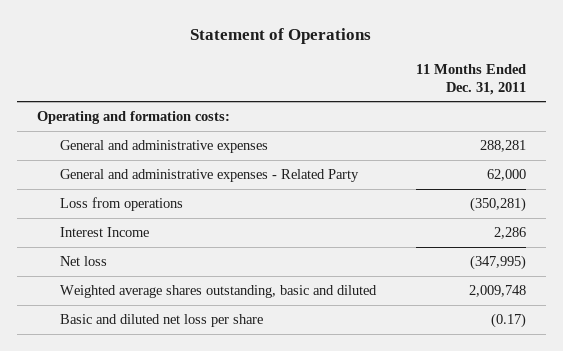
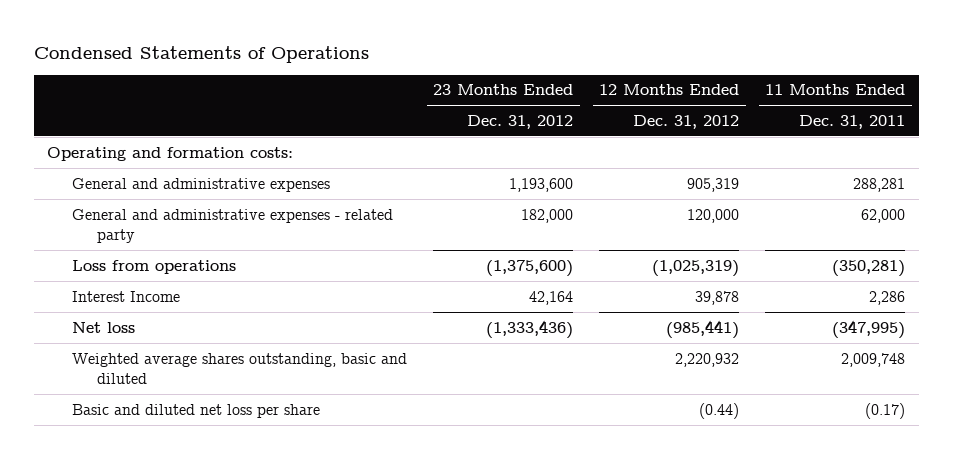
- Statement of Operations
+ Condensed Statements of Operations
- | 11 Months Ended Dec. 31, 2011
+ | 23 Months Ended Dec. 31, 2012 | 12 Months Ended Dec. 31, 2012 | 11 Months Ended Dec. 31, 2011
- General and administrative expenses - Related Party | 62,000
+ General and administrative expenses - related party | 182,000 | 120,000 | 62,000

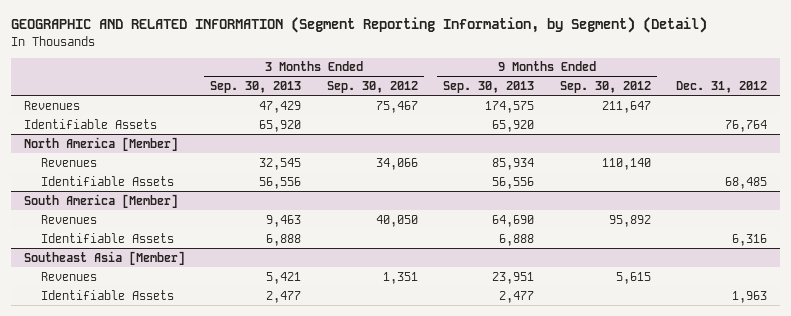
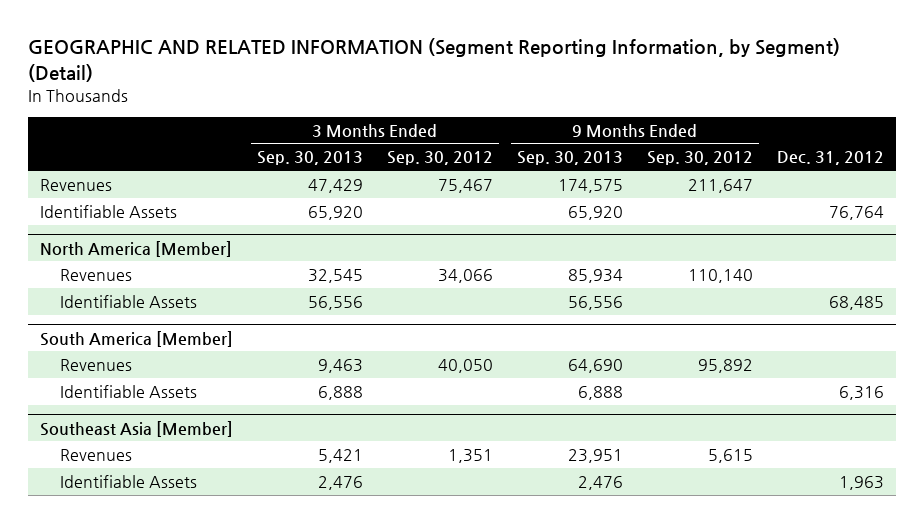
@ Southeast Asia [Member]
- Identifiable Assets | 2,477 | | 2,477 | | 1,963
+ Identifiable Assets | 2,476 | | 2,476 | | 1,963

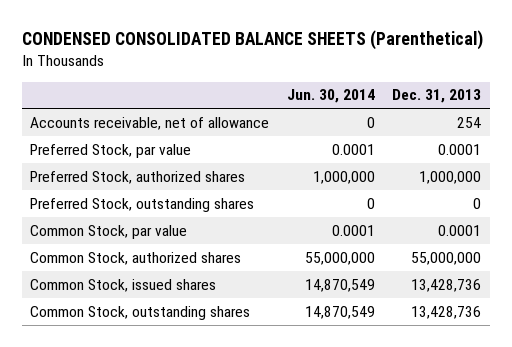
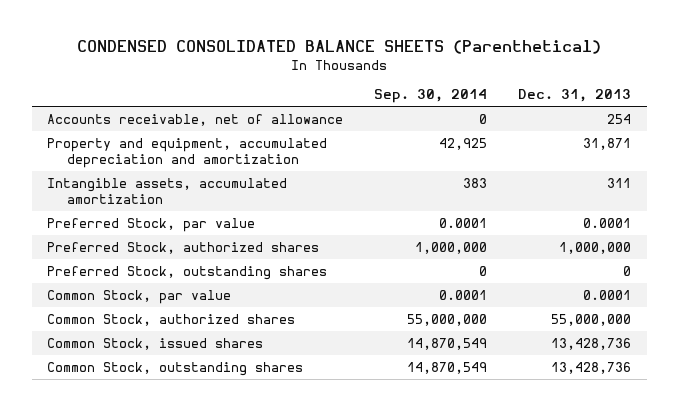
- | Jun. 30, 2014 | Dec. 31, 2013
+ | Sep. 30, 2014 | Dec. 31, 2013
+ Property and equipment, accumulated depreciation and amortization | 42,925 | 31,871
+ Intangible assets, accumulated amortization | 383 | 311

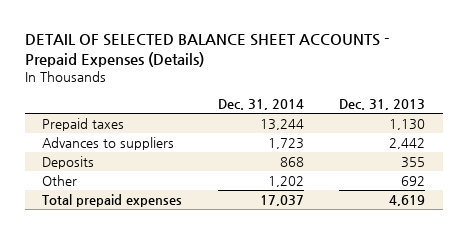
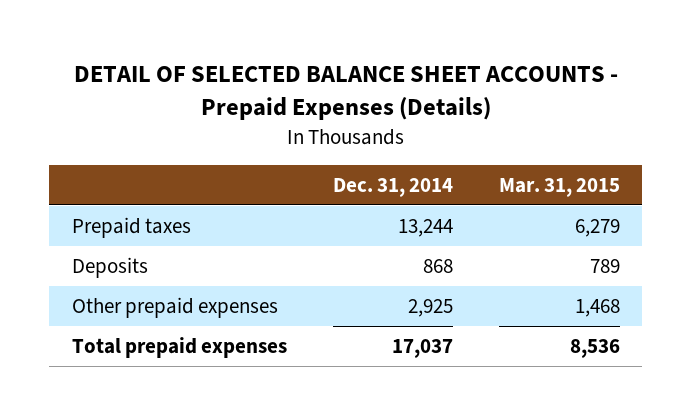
- | Dec. 31, 2014 | Dec. 31, 2013
+ | Dec. 31, 2014 | Mar. 31, 2015
- Advances to suppliers | 1,723 | 2,442
- Other | 1,202 | 692
+ Other prepaid expenses | 2,925 | 1,468

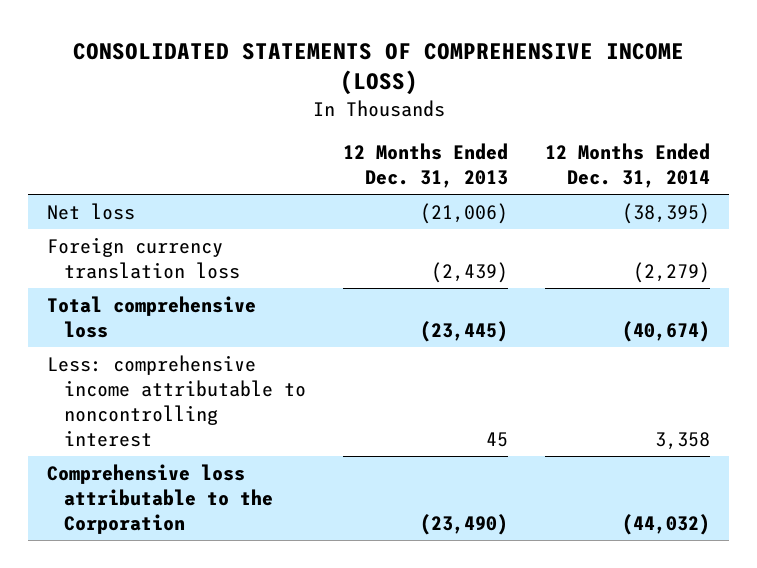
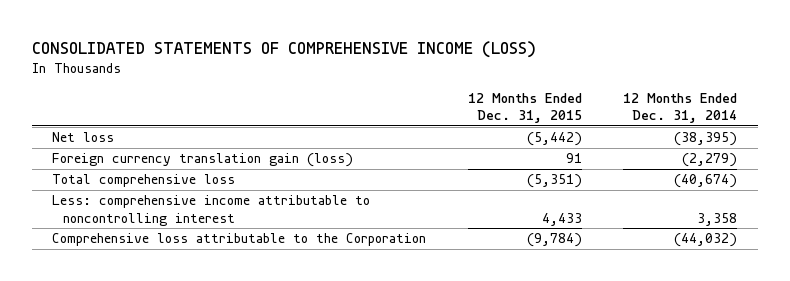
- | 12 Months Ended Dec. 31, 2013 | 12 Months Ended Dec. 31, 2014
+ | 12 Months Ended Dec. 31, 2015 | 12 Months Ended Dec. 31, 2014
- Foreign currency translation loss | (2,439) | (2,279)
+ Foreign currency translation gain (loss) | 91 | (2,279)

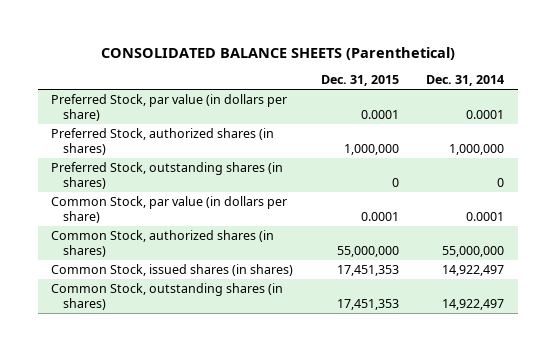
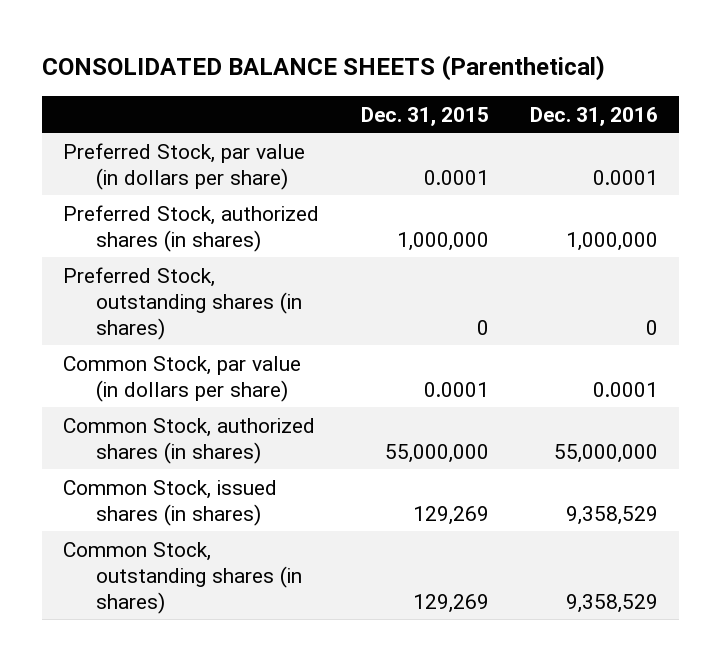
- | Dec. 31, 2015 | Dec. 31, 2014
+ | Dec. 31, 2015 | Dec. 31, 2016
- Common Stock, issued shares (in shares) | 17,451,353 | 14,922,497
- Common Stock, outstanding shares (in shares) | 17,451,353 | 14,922,497
+ Common Stock, issued shares (in shares) | 129,269 | 9,358,529
+ Common Stock, outstanding shares (in shares) | 129,269 | 9,358,529

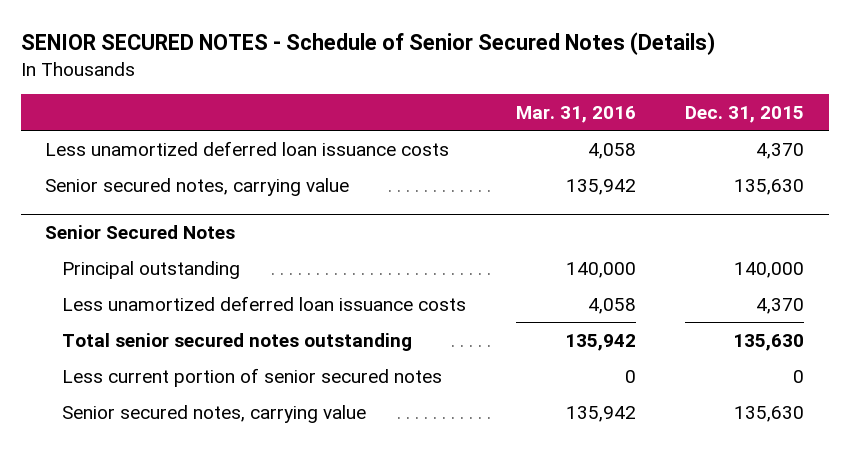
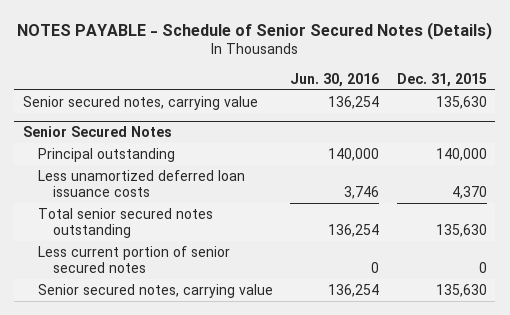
- SENIOR SECURED NOTES - Schedule of Senior Secured Notes (Details)
+ NOTES PAYABLE - Schedule of Senior Secured Notes (Details)
- | Mar. 31, 2016 | Dec. 31, 2015
+ | Jun. 30, 2016 | Dec. 31, 2015
- Less unamortized deferred loan issuance costs | 4,058 | 4,370

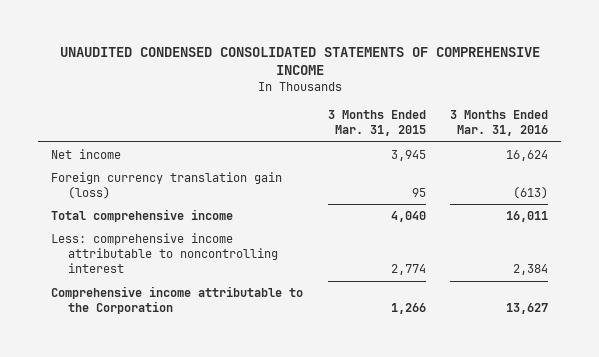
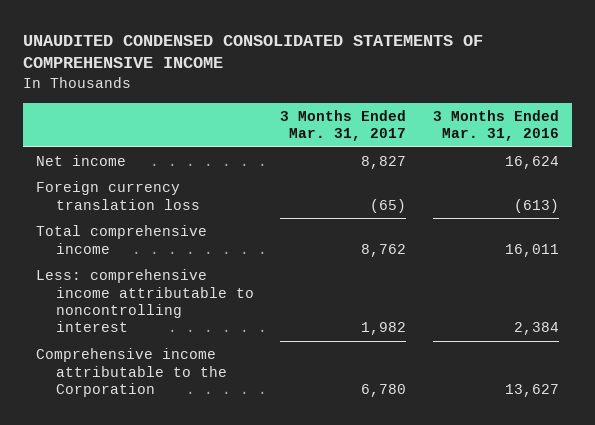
- | 3 Months Ended Mar. 31, 2015 | 3 Months Ended Mar. 31, 2016
+ | 3 Months Ended Mar. 31, 2017 | 3 Months Ended Mar. 31, 2016
- Foreign currency translation gain (loss) | 95 | (613)
+ Foreign currency translation loss | (65) | (613)

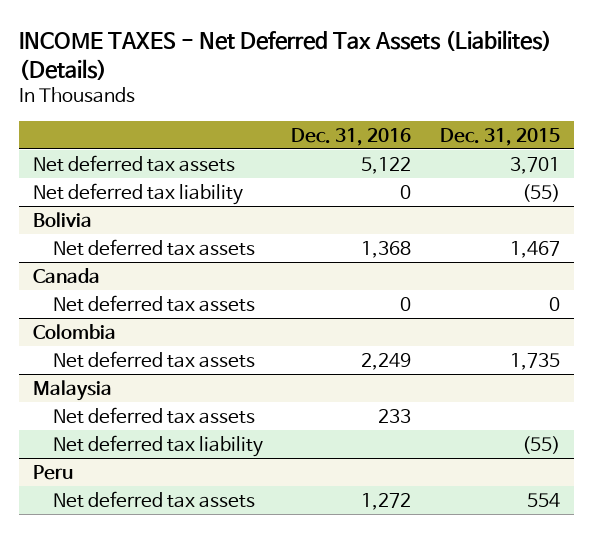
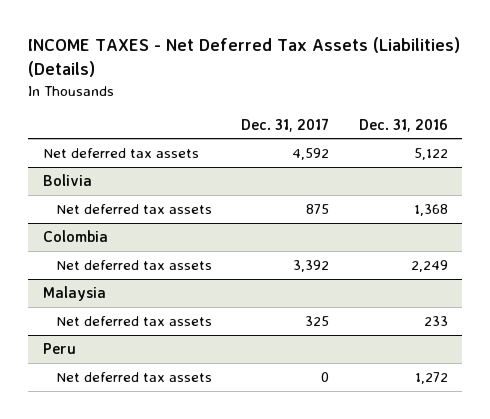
- INCOME TAXES - Net Deferred Tax Assets (Liabilites) (Details)
+ INCOME TAXES - Net Deferred Tax Assets (Liabilities) (Details)
- | Dec. 31, 2016 | Dec. 31, 2015
+ | Dec. 31, 2017 | Dec. 31, 2016
- Net deferred tax liability | 0 | (55)
- Canada
- Net deferred tax assets | 0 | 0
@ Malaysia
- Net deferred tax liability | | (55)

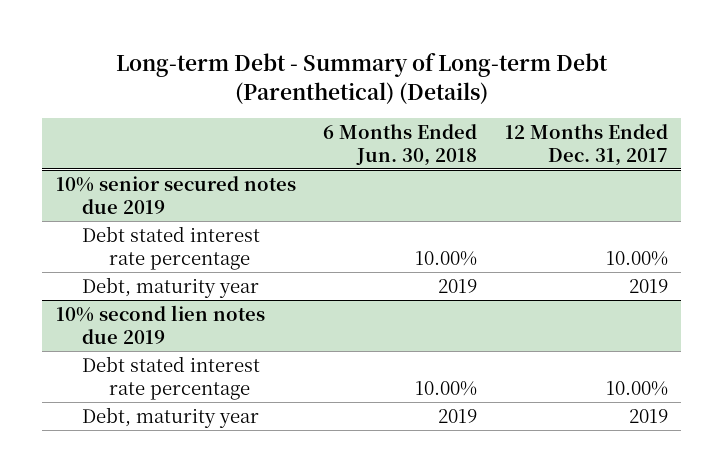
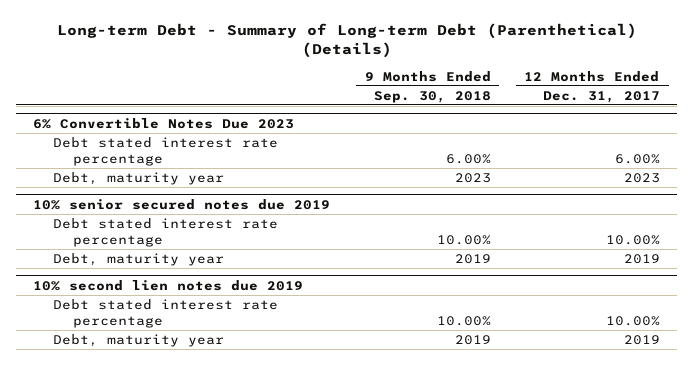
- | 6 Months Ended Jun. 30, 2018 | 12 Months Ended Dec. 31, 2017
+ | 9 Months Ended Sep. 30, 2018 | 12 Months Ended Dec. 31, 2017
+ 6% Convertible Notes Due 2023
+ Debt stated interest rate percentage | 6.00% | 6.00%
+ Debt, maturity year | 2023 | 2023

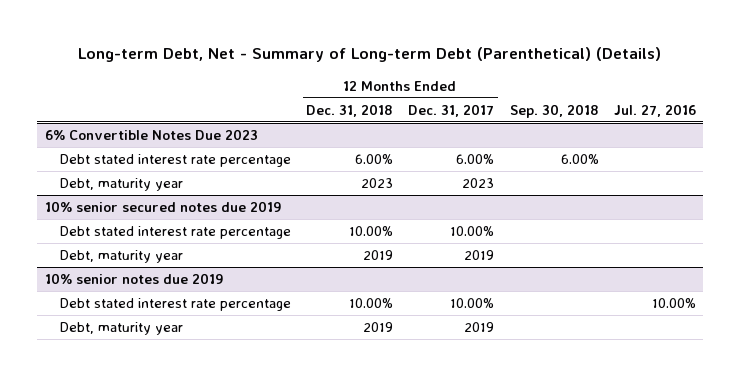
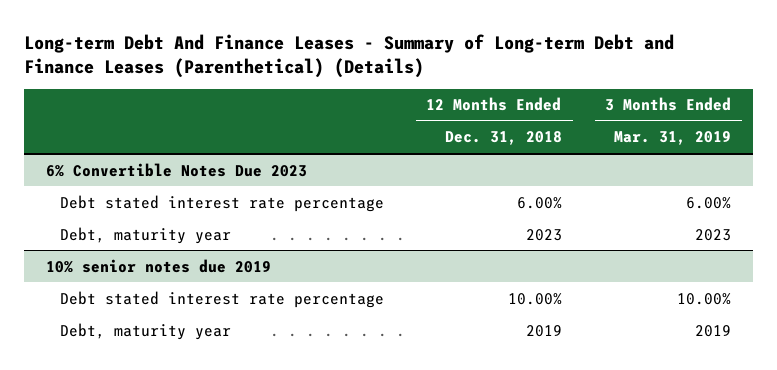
- Long-term Debt, Net - Summary of Long-term Debt (Parenthetical) (Details)
+ Long-term Debt And Finance Leases - Summary of Long-term Debt and Finance Leases (Parenthetical) (Details)
- | 12 Months Ended Dec. 31, 2018 | 12 Months Ended Dec. 31, 2017 | Sep. 30, 2018 | Jul. 27, 2016
+ | 12 Months Ended Dec. 31, 2018 | 3 Months Ended Mar. 31, 2019
- 10% senior secured notes due 2019
- Debt stated interest rate percentage | 10.00% | 10.00% | |
- Debt, maturity year | 2019 | 2019 | |

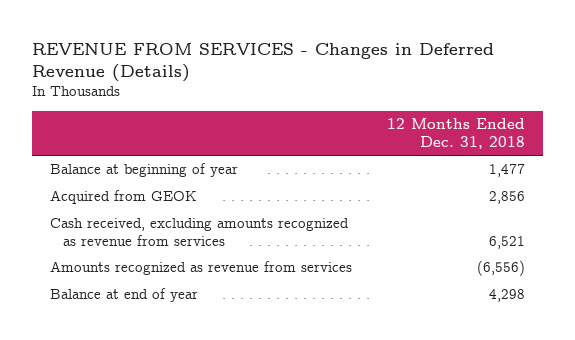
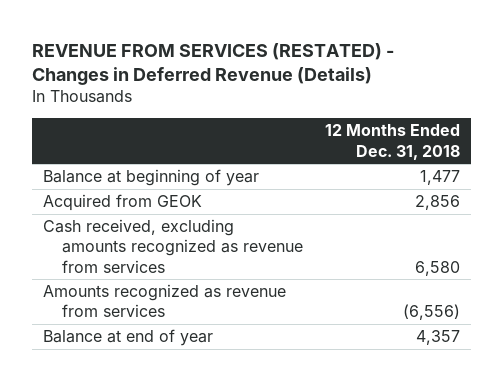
- REVENUE FROM SERVICES - Changes in Deferred Revenue (Details)
+ REVENUE FROM SERVICES (RESTATED) - Changes in Deferred Revenue (Details)
- Cash received, excluding amounts recognized as revenue from services | 6,521
+ Cash received, excluding amounts recognized as revenue from services | 6,580
- Balance at end of year | 4,298
+ Balance at end of year | 4,357

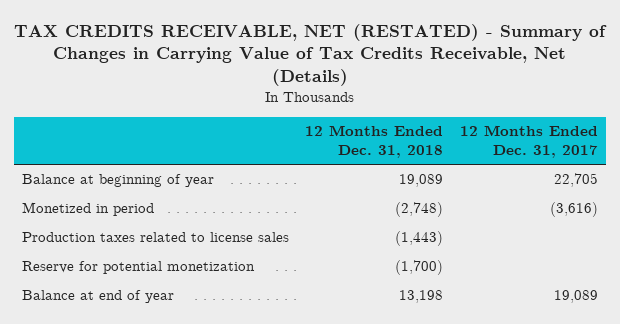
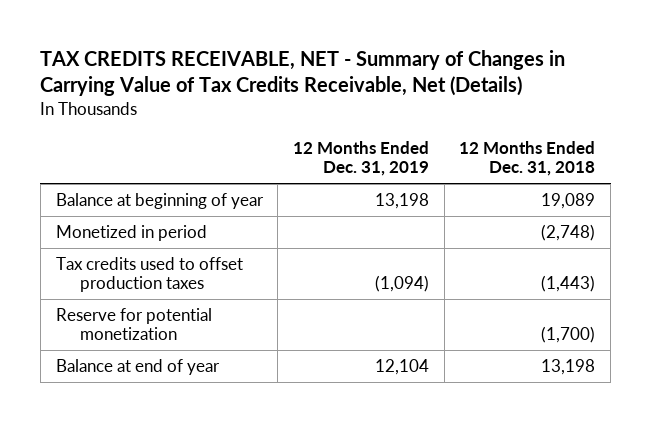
- TAX CREDITS RECEIVABLE, NET (RESTATED) - Summary of Changes in Carrying Value of Tax Credits Receivable, Net (Details)
+ TAX CREDITS RECEIVABLE, NET - Summary of Changes in Carrying Value of Tax Credits Receivable, Net (Details)
- | 12 Months Ended Dec. 31, 2018 | 12 Months Ended Dec. 31, 2017
+ | 12 Months Ended Dec. 31, 2019 | 12 Months Ended Dec. 31, 2018
- Production taxes related to license sales | (1,443) |
+ Tax credits used to offset production taxes | (1,094) | (1,443)

